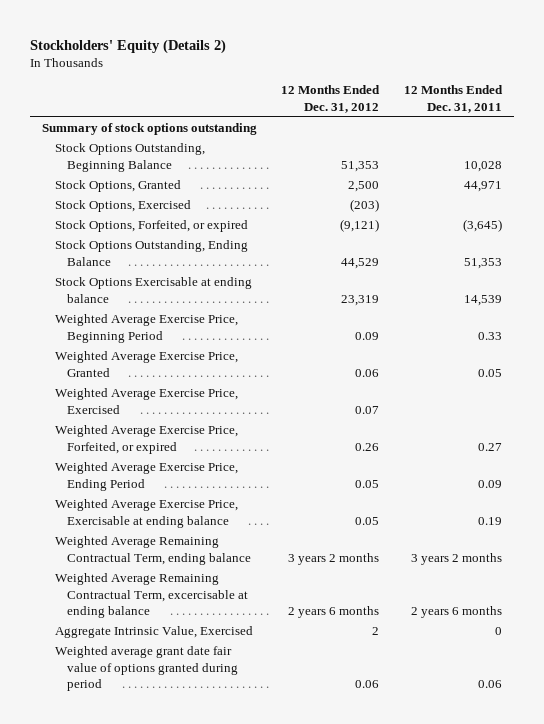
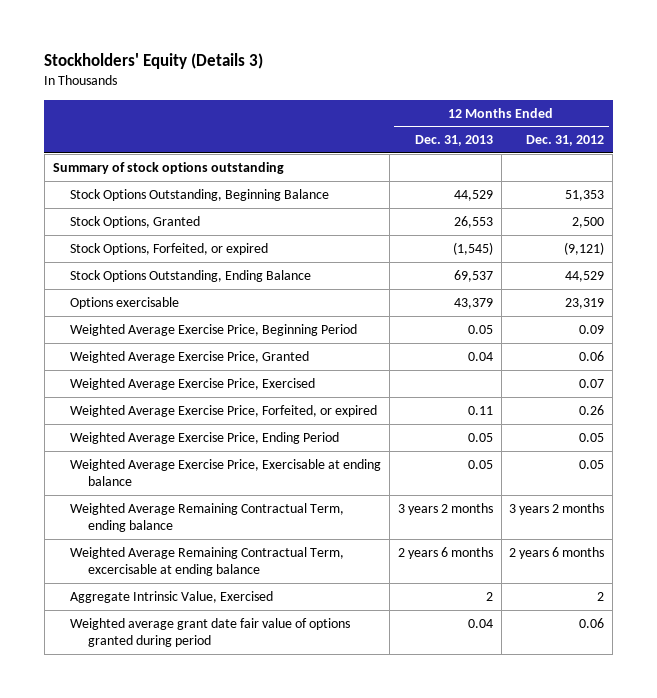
- Stockholders' Equity (Details 2)
+ Stockholders' Equity (Details 3)
- | 12 Months Ended Dec. 31, 2012 | 12 Months Ended Dec. 31, 2011
+ | 12 Months Ended Dec. 31, 2013 | 12 Months Ended Dec. 31, 2012
- Stock Options, Exercised | (203) |
- Stock Options Exercisable at ending balance | 23,319 | 14,539
+ Options exercisable | 43,379 | 23,319

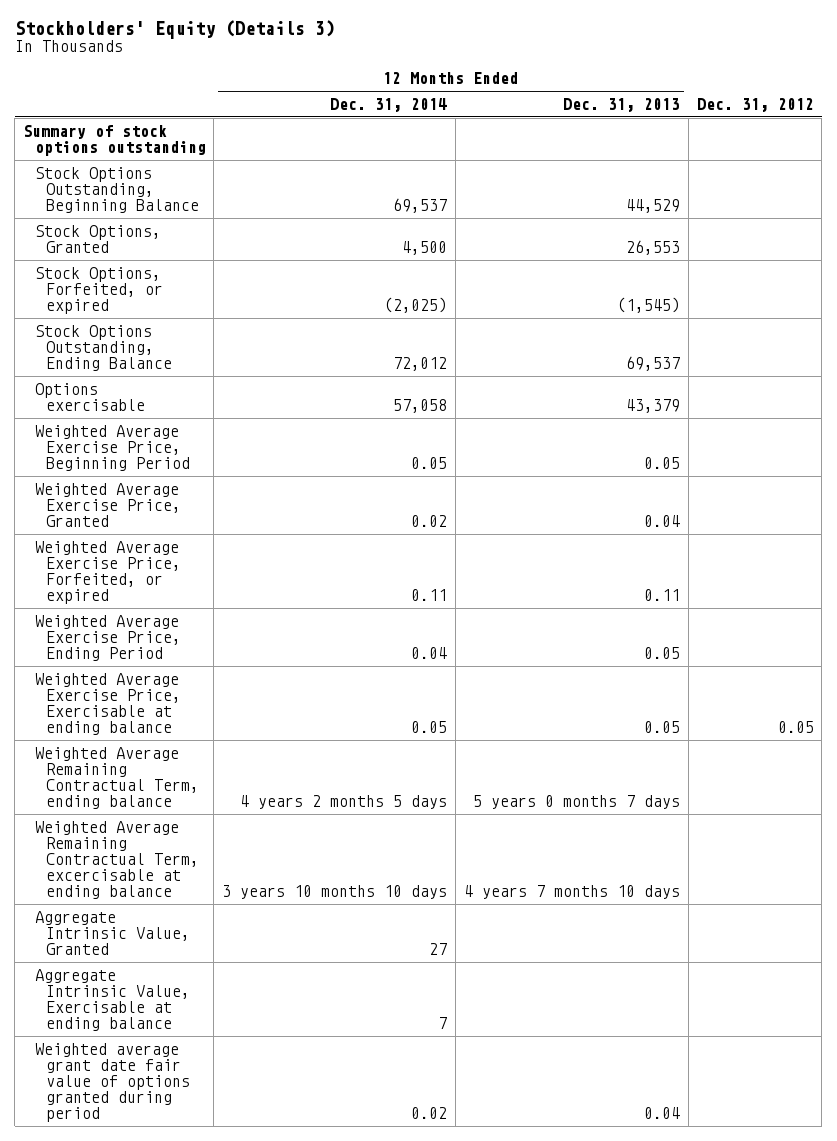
- | 12 Months Ended Dec. 31, 2013 | 12 Months Ended Dec. 31, 2012
+ | 12 Months Ended Dec. 31, 2014 | 12 Months Ended Dec. 31, 2013 | Dec. 31, 2012
- Weighted Average Exercise Price, Exercised | | 0.07
- Weighted Average Remaining Contractual Term, ending balance | 3 years 2 months | 3 years 2 months
- Weighted Average Remaining Contractual Term, excercisable at ending balance | 2 years 6 months | 2 years 6 months
- Aggregate Intrinsic Value, Exercised | 2 | 2
+ Weighted Average Remaining Contractual Term, ending balance | 4 years 2 months 5 days | 5 years 0 months 7 days |
+ Weighted Average Remaining Contractual Term, excercisable at ending balance | 3 years 10 months 10 days | 4 years 7 months 10 days |
+ Aggregate Intrinsic Value, Granted | 27 | |
+ Aggregate Intrinsic Value, Exercisable at ending balance | 7 | |

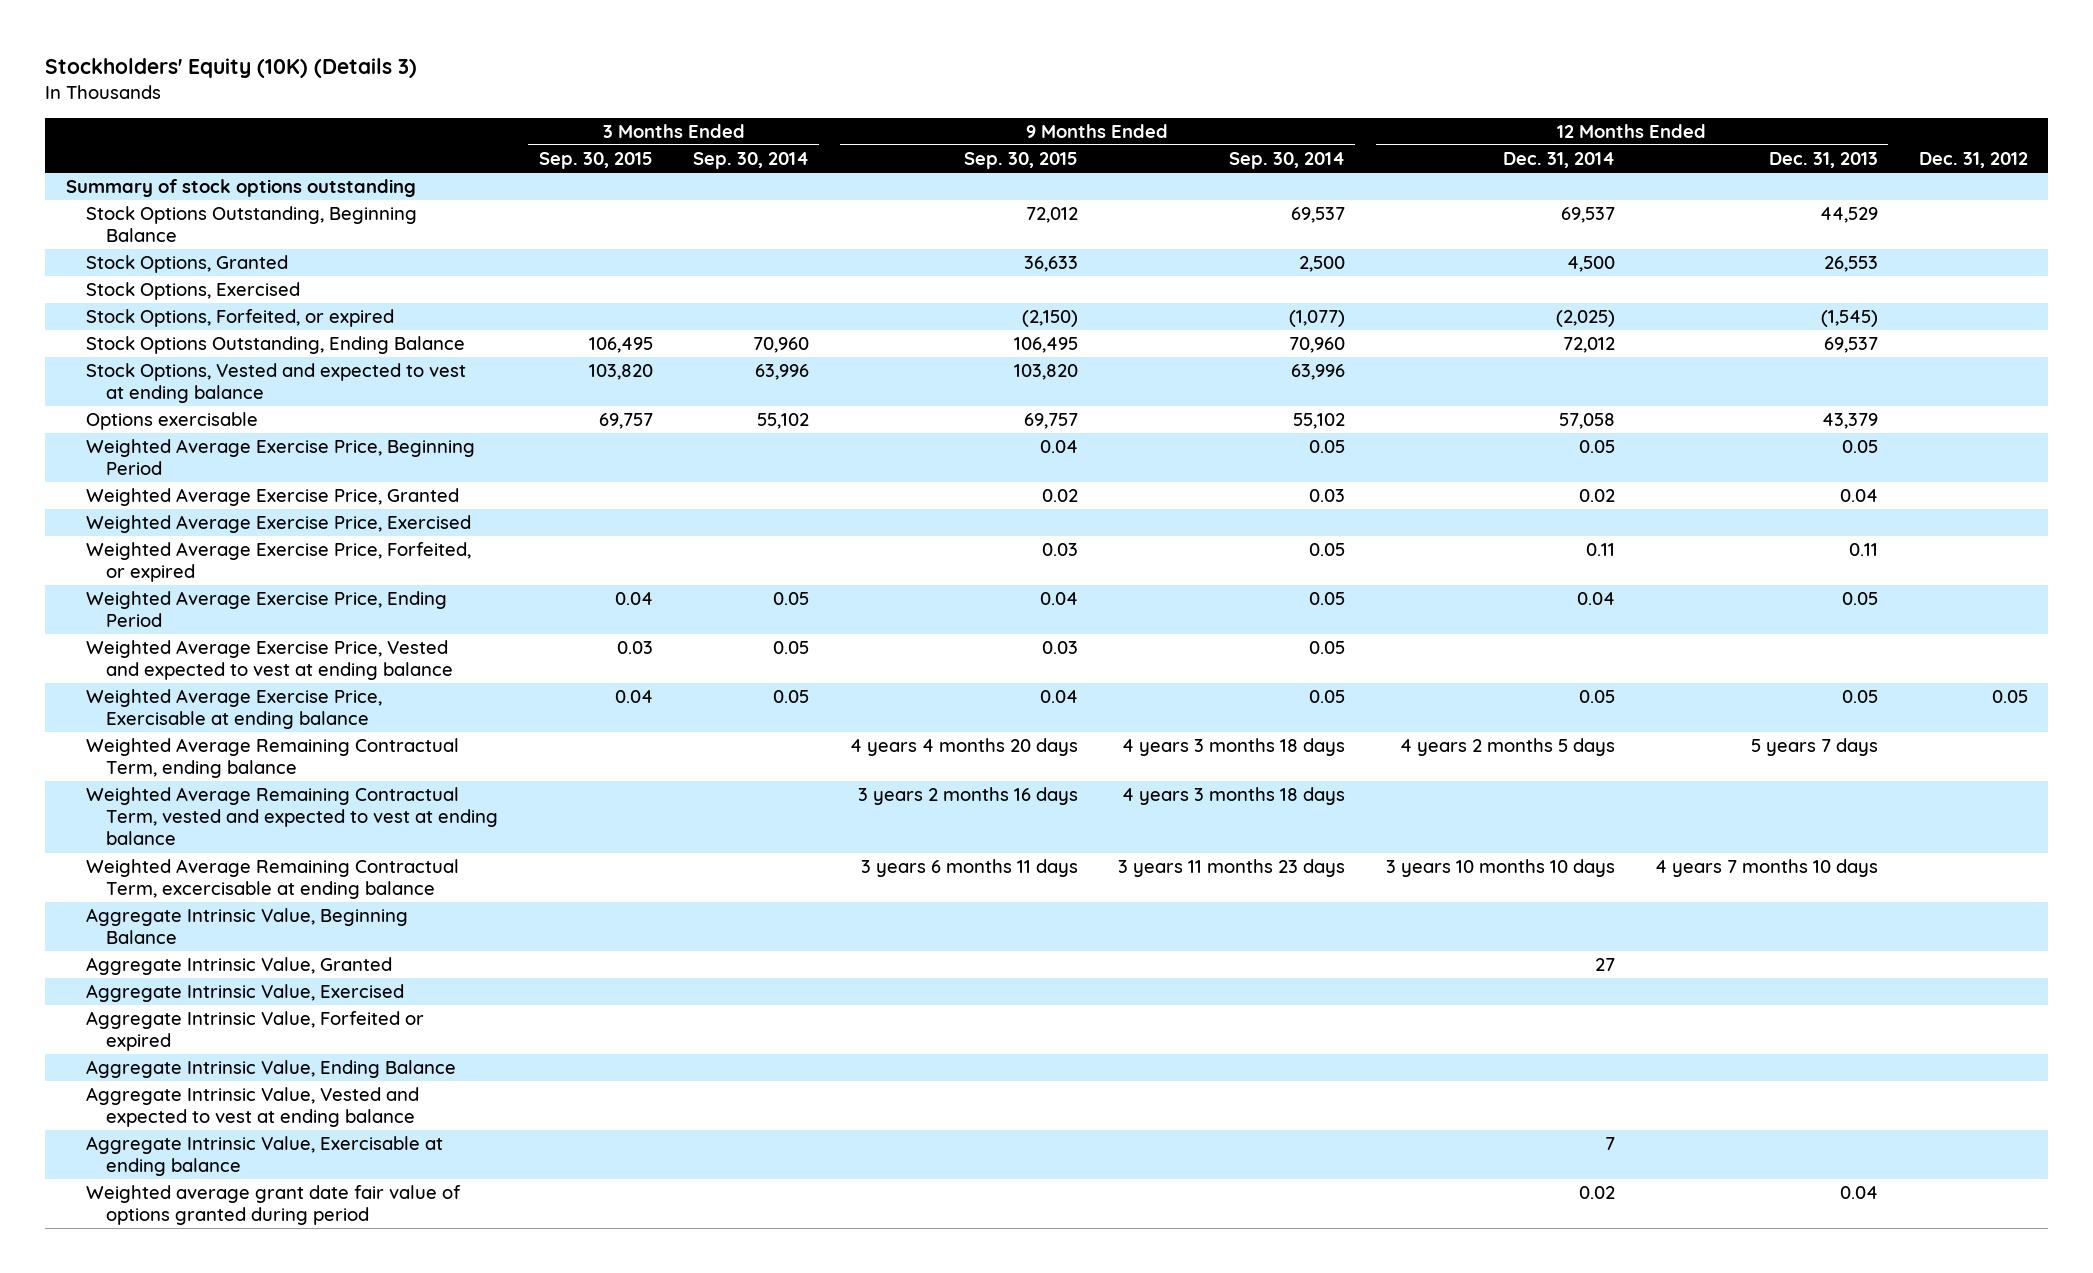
- Stockholders' Equity (Details 3)
+ Stockholders' Equity (10K) (Details 3)
- | 12 Months Ended Dec. 31, 2014 | 12 Months Ended Dec. 31, 2013 | Dec. 31, 2012
+ | 3 Months Ended Sep. 30, 2015 | 3 Months Ended Sep. 30, 2014 | 9 Months Ended Sep. 30, 2015 | 9 Months Ended Sep. 30, 2014 | 12 Months Ended Dec. 31, 2014 | 12 Months Ended Dec. 31, 2013 | Dec. 31, 2012
+ Stock Options, Exercised
+ Stock Options, Vested and expected to vest at ending balance | 103,820 | 63,996 | 103,820 | 63,996 | | |
+ Weighted Average Exercise Price, Exercised
+ Weighted Average Exercise Price, Vested and expected to vest at ending balance | 0.03 | 0.05 | 0.03 | 0.05 | | |
- Weighted Average Remaining Contractual Term, ending balance | 4 years 2 months 5 days | 5 years 0 months 7 days |
+ Weighted Average Remaining Contractual Term, ending balance | | | 4 years 4 months 20 days | 4 years 3 months 18 days | 4 years 2 months 5 days | 5 years 7 days |
+ Weighted Average Remaining Contractual Term, vested and expected to vest at ending balance | | | 3 years 2 months 16 days | 4 years 3 months 18 days | | |
+ Aggregate Intrinsic Value, Beginning Balance
+ Aggregate Intrinsic Value, Exercised
+ Aggregate Intrinsic Value, Forfeited or expired
+ Aggregate Intrinsic Value, Ending Balance
+ Aggregate Intrinsic Value, Vested and expected to vest at ending balance

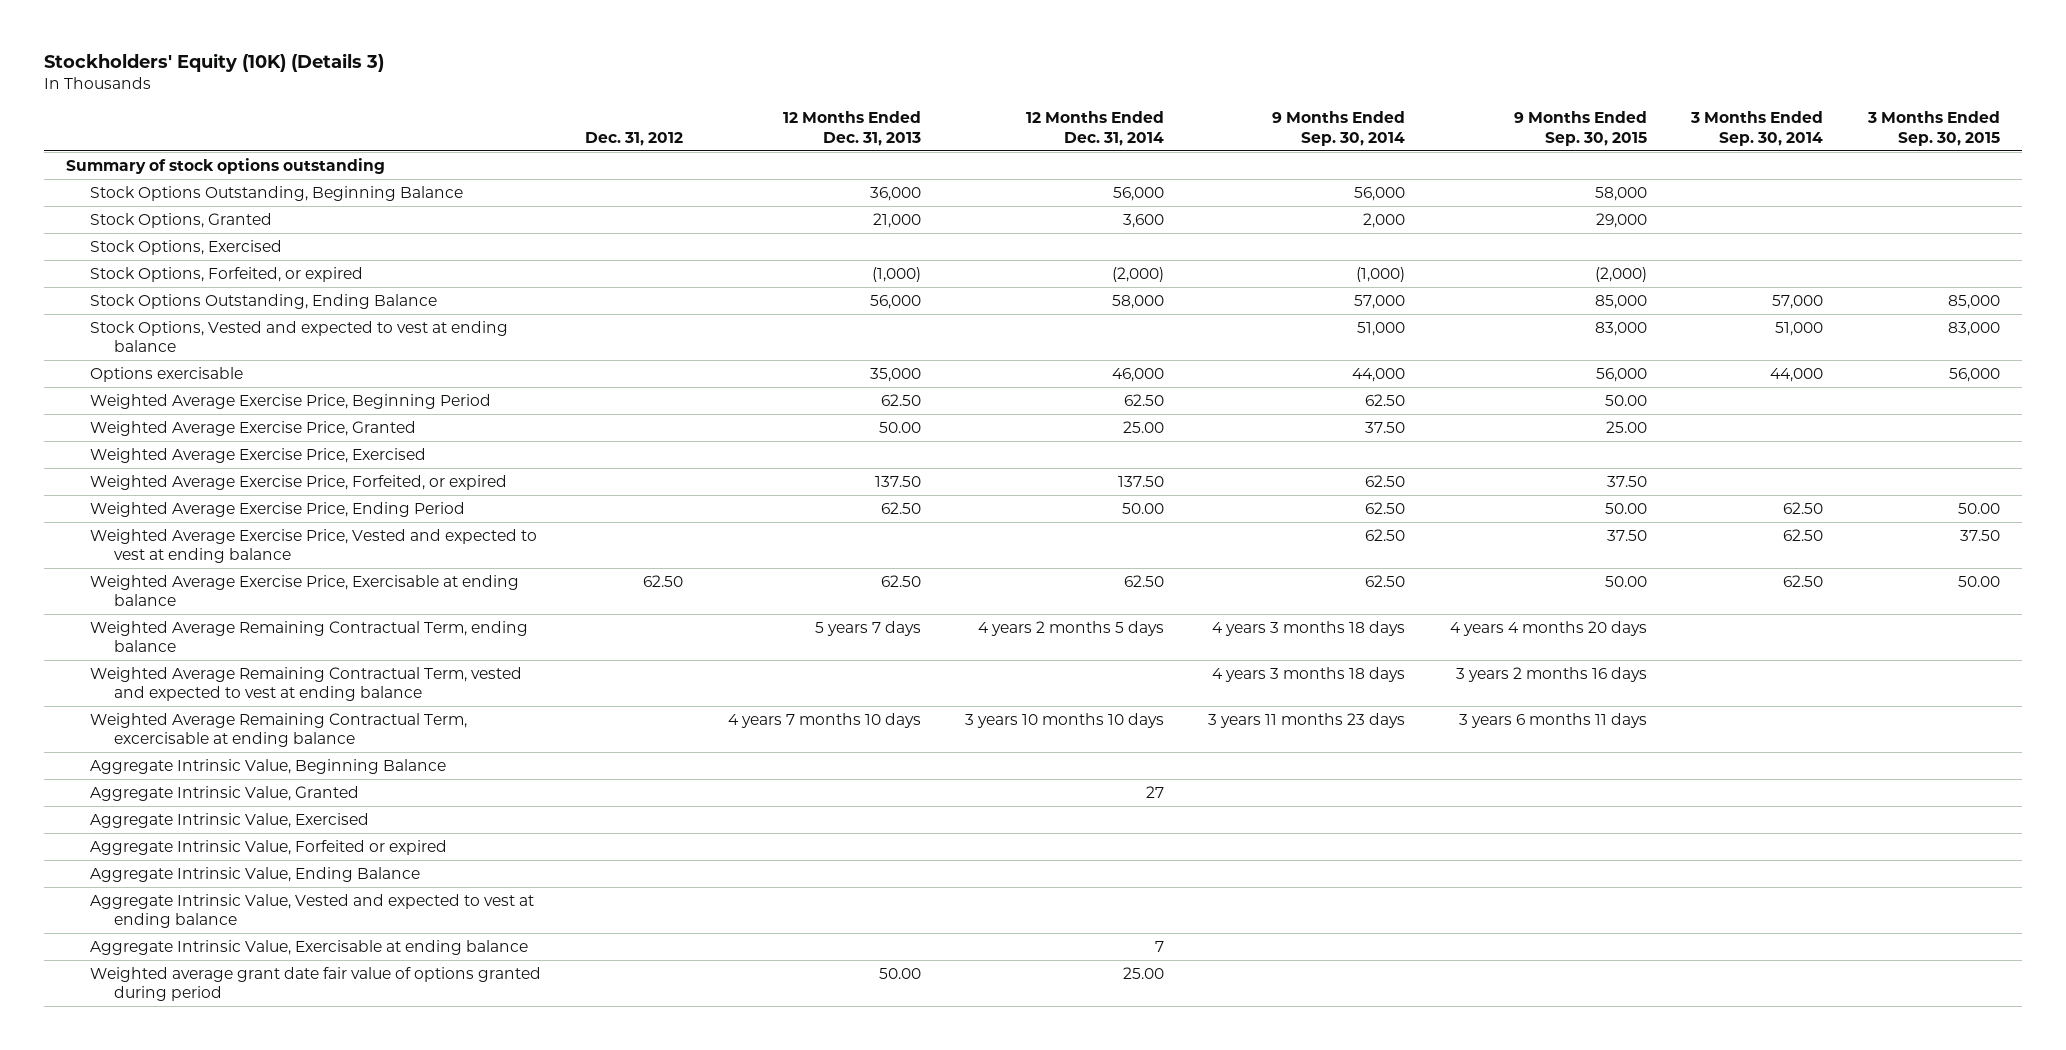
- | 3 Months Ended Sep. 30, 2015 | 3 Months Ended Sep. 30, 2014 | 9 Months Ended Sep. 30, 2015 | 9 Months Ended Sep. 30, 2014 | 12 Months Ended Dec. 31, 2014 | 12 Months Ended Dec. 31, 2013 | Dec. 31, 2012
+ | Dec. 31, 2012 | 12 Months Ended Dec. 31, 2013 | 12 Months Ended Dec. 31, 2014 | 9 Months Ended Sep. 30, 2014 | 9 Months Ended Sep. 30, 2015 | 3 Months Ended Sep. 30, 2014 | 3 Months Ended Sep. 30, 2015
- Stock Options Outstanding, Beginning Balance | | | 72,012 | 69,537 | 69,537 | 44,529 |
- Stock Options, Granted | | | 36,633 | 2,500 | 4,500 | 26,553 |
+ Stock Options Outstanding, Beginning Balance | | 36,000 | 56,000 | 56,000 | 58,000 | |
+ Stock Options, Granted | | 21,000 | 3,600 | 2,000 | 29,000 | |
- Stock Options, Forfeited, or expired | | | (2,150) | (1,077) | (2,025) | (1,545) |
- Stock Options Outstanding, Ending Balance | 106,495 | 70,960 | 106,495 | 70,960 | 72,012 | 69,537 |
- Stock Options, Vested and expected to vest at ending balance | 103,820 | 63,996 | 103,820 | 63,996 | | |
- Options exercisable | 69,757 | 55,102 | 69,757 | 55,102 | 57,058 | 43,379 |
- Weighted Average Exercise Price, Beginning Period | | | 0.04 | 0.05 | 0.05 | 0.05 |
- Weighted Average Exercise Price, Granted | | | 0.02 | 0.03 | 0.02 | 0.04 |
+ Stock Options, Forfeited, or expired | | (1,000) | (2,000) | (1,000) | (2,000) | |
+ Stock Options Outstanding, Ending Balance | | 56,000 | 58,000 | 57,000 | 85,000 | 57,000 | 85,000
+ Stock Options, Vested and expected to vest at ending balance | | | | 51,000 | 83,000 | 51,000 | 83,000
+ Options exercisable | | 35,000 | 46,000 | 44,000 | 56,000 | 44,000 | 56,000
+ Weighted Average Exercise Price, Beginning Period | | 62.50 | 62.50 | 62.50 | 50.00 | |
+ Weighted Average Exercise Price, Granted | | 50.00 | 25.00 | 37.50 | 25.00 | |
- Weighted Average Exercise Price, Forfeited, or expired | | | 0.03 | 0.05 | 0.11 | 0.11 |
- Weighted Average Exercise Price, Ending Period | 0.04 | 0.05 | 0.04 | 0.05 | 0.04 | 0.05 |
- Weighted Average Exercise Price, Vested and expected to vest at ending balance | 0.03 | 0.05 | 0.03 | 0.05 | | |
- Weighted Average Exercise Price, Exercisable at ending balance | 0.04 | 0.05 | 0.04 | 0.05 | 0.05 | 0.05 | 0.05
+ Weighted Average Exercise Price, Forfeited, or expired | | 137.50 | 137.50 | 62.50 | 37.50 | |
+ Weighted Average Exercise Price, Ending Period | | 62.50 | 50.00 | 62.50 | 50.00 | 62.50 | 50.00
+ Weighted Average Exercise Price, Vested and expected to vest at ending balance | | | | 62.50 | 37.50 | 62.50 | 37.50
+ Weighted Average Exercise Price, Exercisable at ending balance | 62.50 | 62.50 | 62.50 | 62.50 | 50.00 | 62.50 | 50.00
- Weighted average grant date fair value of options granted during period | | | | | 0.02 | 0.04 |
+ Weighted average grant date fair value of options granted during period | | 50.00 | 25.00 | | | |

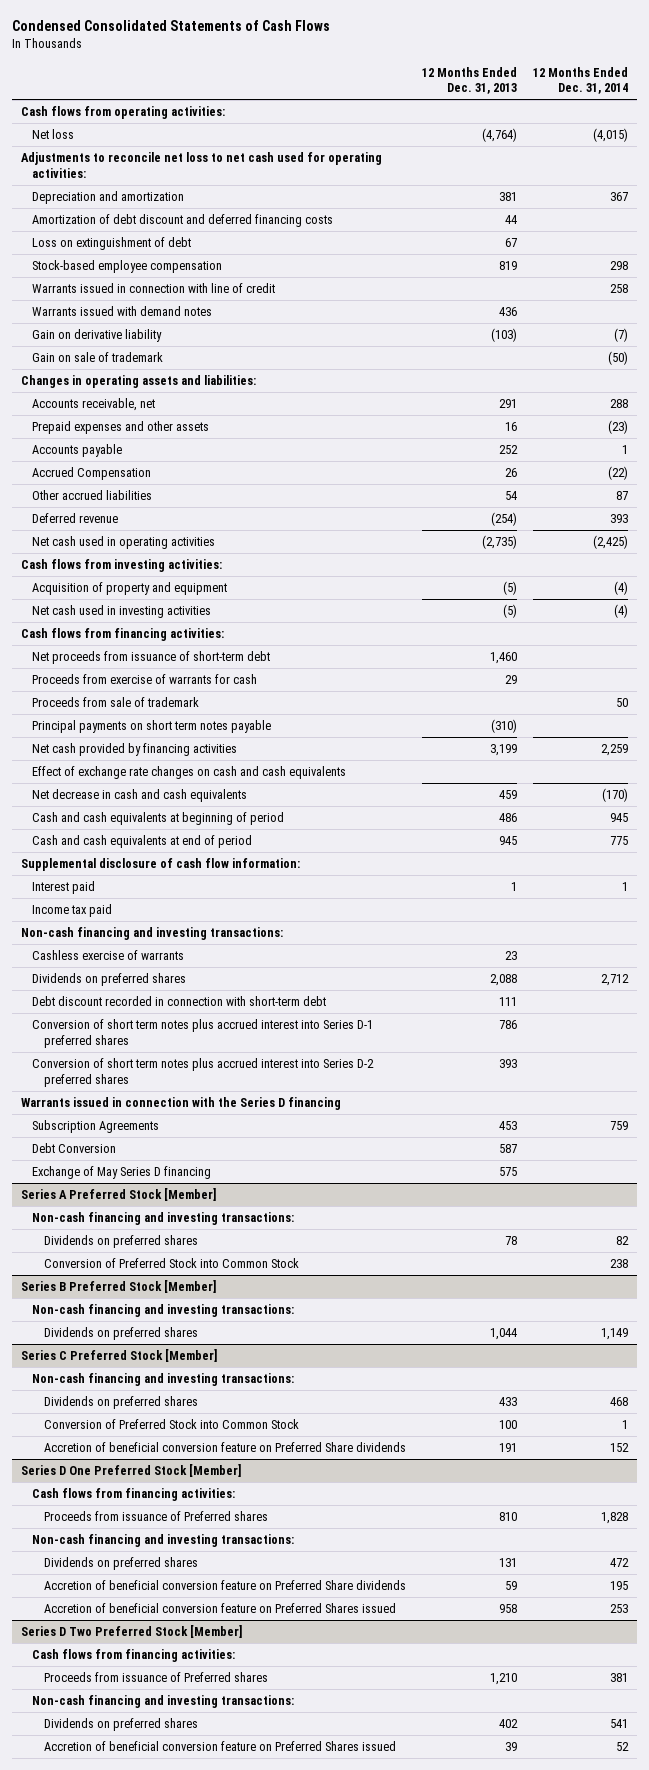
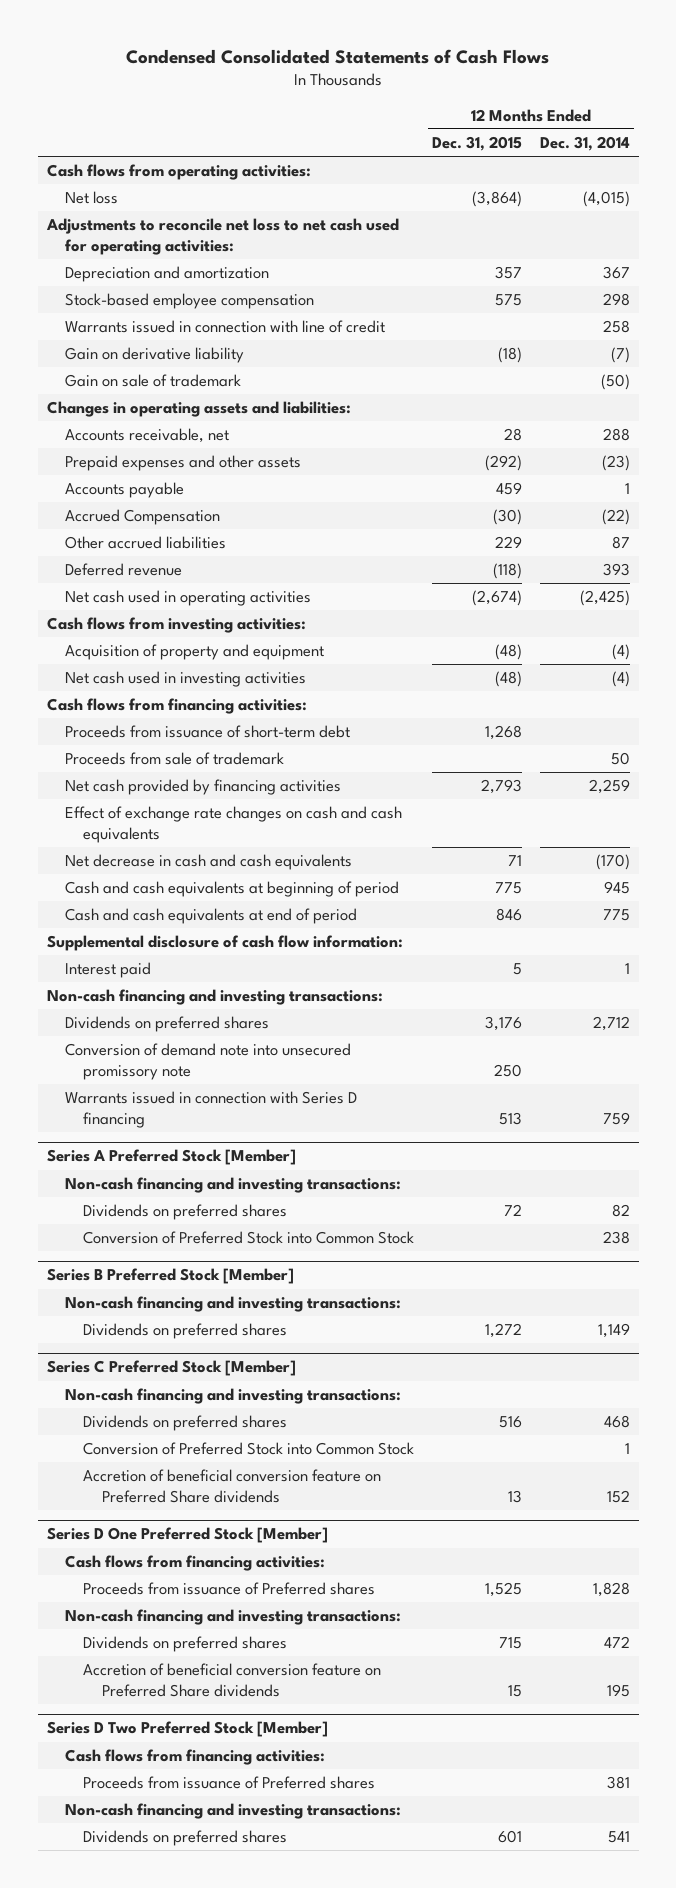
- | 12 Months Ended Dec. 31, 2013 | 12 Months Ended Dec. 31, 2014
+ | 12 Months Ended Dec. 31, 2015 | 12 Months Ended Dec. 31, 2014
- Amortization of debt discount and deferred financing costs | 44 |
- Loss on extinguishment of debt | 67 |
- Warrants issued with demand notes | 436 |
- Net proceeds from issuance of short-term debt | 1,460 |
- Proceeds from exercise of warrants for cash | 29 |
+ Proceeds from issuance of short-term debt | 1,268 |
- Principal payments on short term notes payable | (310) |
- Income tax paid
- Cashless exercise of warrants | 23 |
- Debt discount recorded in connection with short-term debt | 111 |
- Conversion of short term notes plus accrued interest into Series D-1 preferred shares | 786 |
- Conversion of short term notes plus accrued interest into Series D-2 preferred shares | 393 |
- Warrants issued in connection with the Series D financing
- Subscription Agreements | 453 | 759
- Debt Conversion | 587 |
- Exchange of May Series D financing | 575 |
+ Conversion of demand note into unsecured promissory note | 250 |
+ Warrants issued in connection with Series D financing | 513 | 759
@ Series D One Preferred Stock [Member]
- Accretion of beneficial conversion feature on Preferred Shares issued | 958 | 253
@ Series D Two Preferred Stock [Member]
- Accretion of beneficial conversion feature on Preferred Shares issued | 39 | 52

